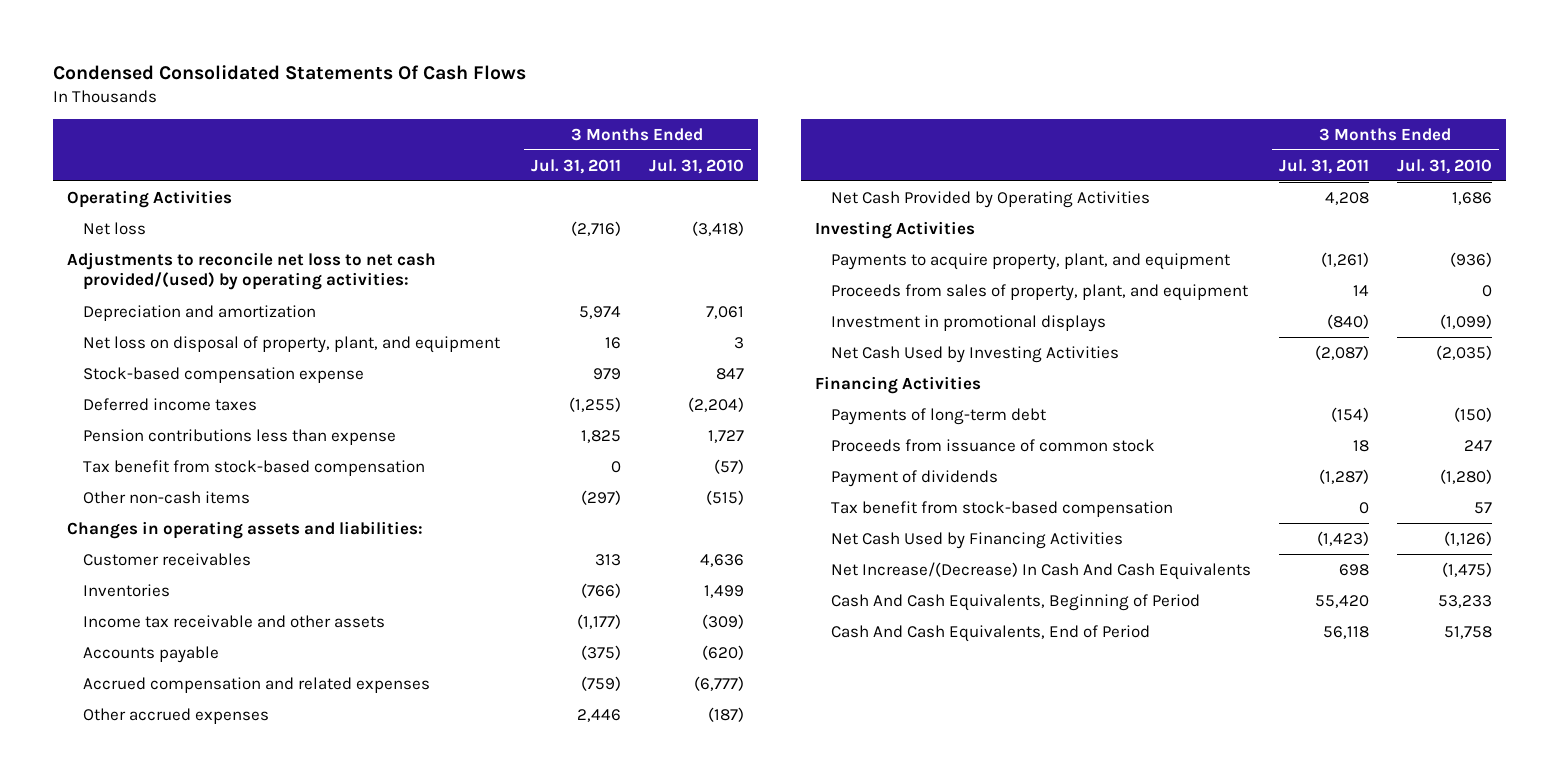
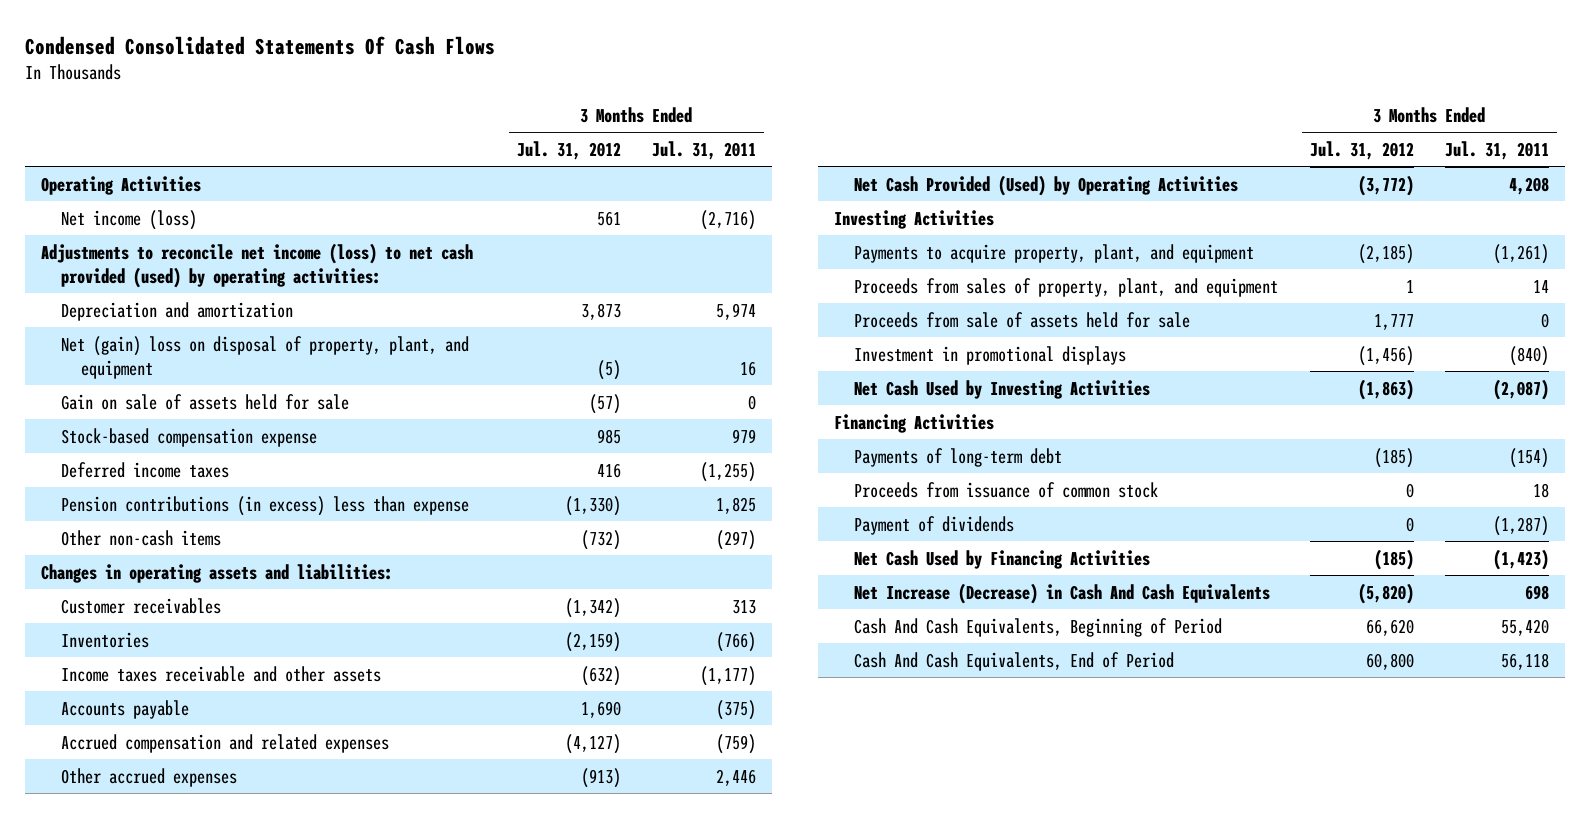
- | 3 Months Ended Jul. 31, 2011 | 3 Months Ended Jul. 31, 2010
+ | 3 Months Ended Jul. 31, 2012 | 3 Months Ended Jul. 31, 2011
- Net loss | (2,716) | (3,418)
- Adjustments to reconcile net loss to net cash provided/(used) by operating activities:
+ Net income (loss) | 561 | (2,716)
+ Adjustments to reconcile net income (loss) to net cash provided (used) by operating activities:
- Net loss on disposal of property, plant, and equipment | 16 | 3
+ Net (gain) loss on disposal of property, plant, and equipment | (5) | 16
+ Gain on sale of assets held for sale | (57) | 0
- Pension contributions less than expense | 1,825 | 1,727
- Tax benefit from stock-based compensation | 0 | (57)
+ Pension contributions (in excess) less than expense | (1,330) | 1,825
- Income tax receivable and other assets | (1,177) | (309)
+ Income taxes receivable and other assets | (632) | (1,177)
- Net Cash Provided by Operating Activities | 4,208 | 1,686
+ Net Cash Provided (Used) by Operating Activities | (3,772) | 4,208
+ Proceeds from sale of assets held for sale | 1,777 | 0
- Tax benefit from stock-based compensation | 0 | 57
- Net Increase/(Decrease) In Cash And Cash Equivalents | 698 | (1,475)
+ Net Increase (Decrease) in Cash And Cash Equivalents | (5,820) | 698

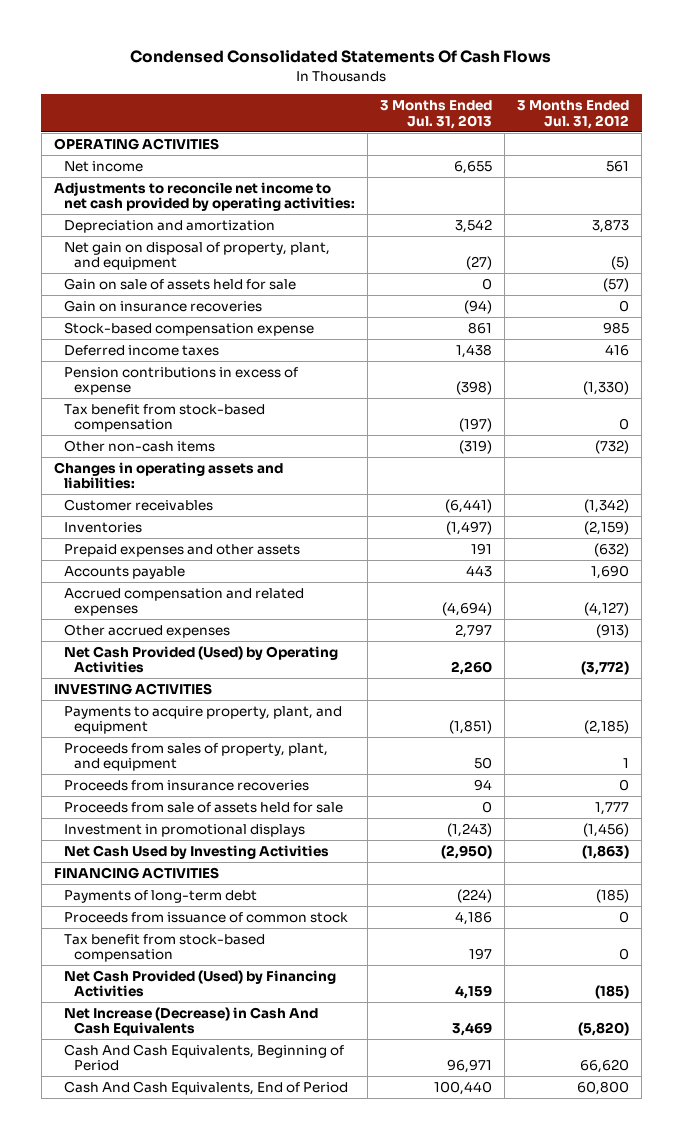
- | 3 Months Ended Jul. 31, 2012 | 3 Months Ended Jul. 31, 2011
+ | 3 Months Ended Jul. 31, 2013 | 3 Months Ended Jul. 31, 2012
- Operating Activities
- Net income (loss) | 561 | (2,716)
- Adjustments to reconcile net income (loss) to net cash provided (used) by operating activities:
+ OPERATING ACTIVITIES
+ Net income | 6,655 | 561
+ Adjustments to reconcile net income to net cash provided by operating activities:
- Net (gain) loss on disposal of property, plant, and equipment | (5) | 16
+ Net gain on disposal of property, plant, and equipment | (27) | (5)
+ Gain on insurance recoveries | (94) | 0
- Pension contributions (in excess) less than expense | (1,330) | 1,825
+ Pension contributions in excess of expense | (398) | (1,330)
+ Tax benefit from stock-based compensation | (197) | 0
- Income taxes receivable and other assets | (632) | (1,177)
+ Prepaid expenses and other assets | 191 | (632)
- Investing Activities
+ INVESTING ACTIVITIES
+ Proceeds from insurance recoveries | 94 | 0
- Financing Activities
+ FINANCING ACTIVITIES
- Payment of dividends | 0 | (1,287)
- Net Cash Used by Financing Activities | (185) | (1,423)
+ Tax benefit from stock-based compensation | 197 | 0
+ Net Cash Provided (Used) by Financing Activities | 4,159 | (185)

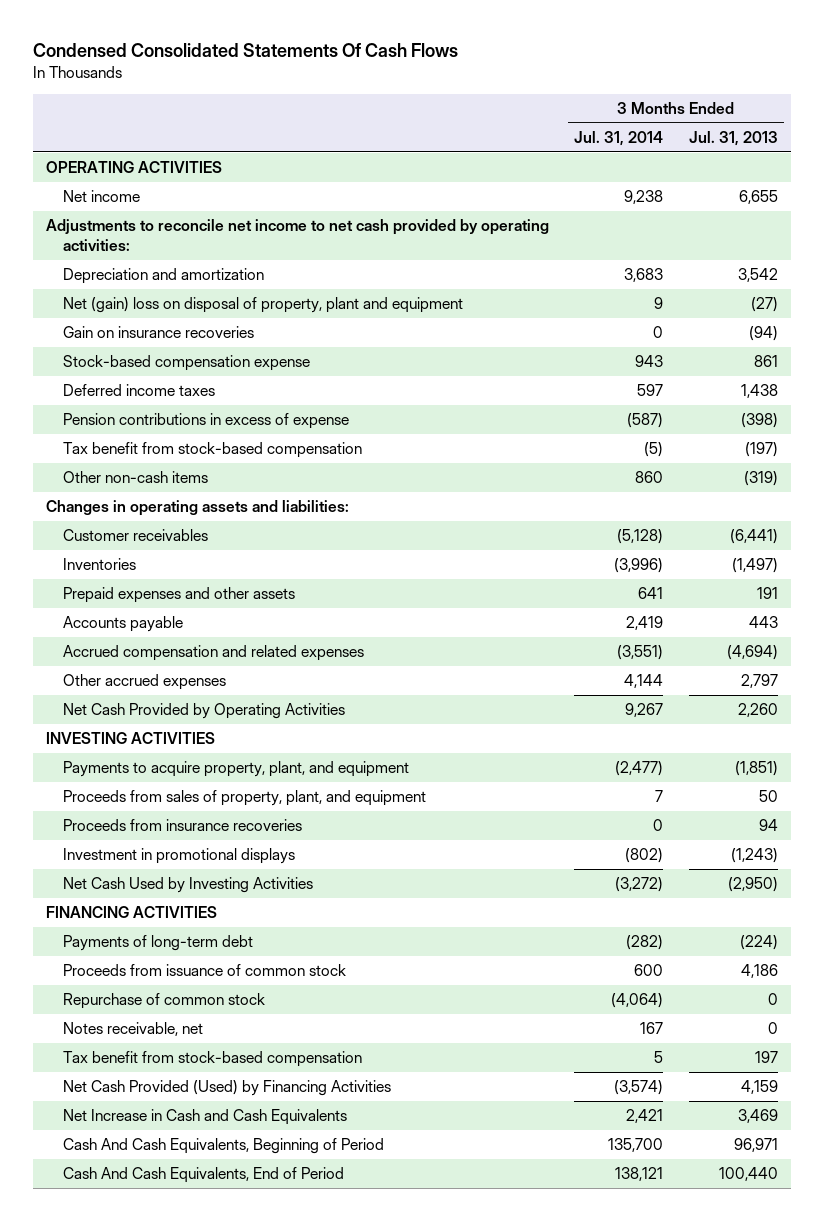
- | 3 Months Ended Jul. 31, 2013 | 3 Months Ended Jul. 31, 2012
+ | 3 Months Ended Jul. 31, 2014 | 3 Months Ended Jul. 31, 2013
- Net gain on disposal of property, plant, and equipment | (27) | (5)
- Gain on sale of assets held for sale | 0 | (57)
+ Net (gain) loss on disposal of property, plant and equipment | 9 | (27)
- Net Cash Provided (Used) by Operating Activities | 2,260 | (3,772)
+ Net Cash Provided by Operating Activities | 9,267 | 2,260
- Proceeds from sale of assets held for sale | 0 | 1,777
+ Repurchase of common stock | (4,064) | 0
+ Notes receivable, net | 167 | 0
- Net Increase (Decrease) in Cash And Cash Equivalents | 3,469 | (5,820)
+ Net Increase in Cash and Cash Equivalents | 2,421 | 3,469

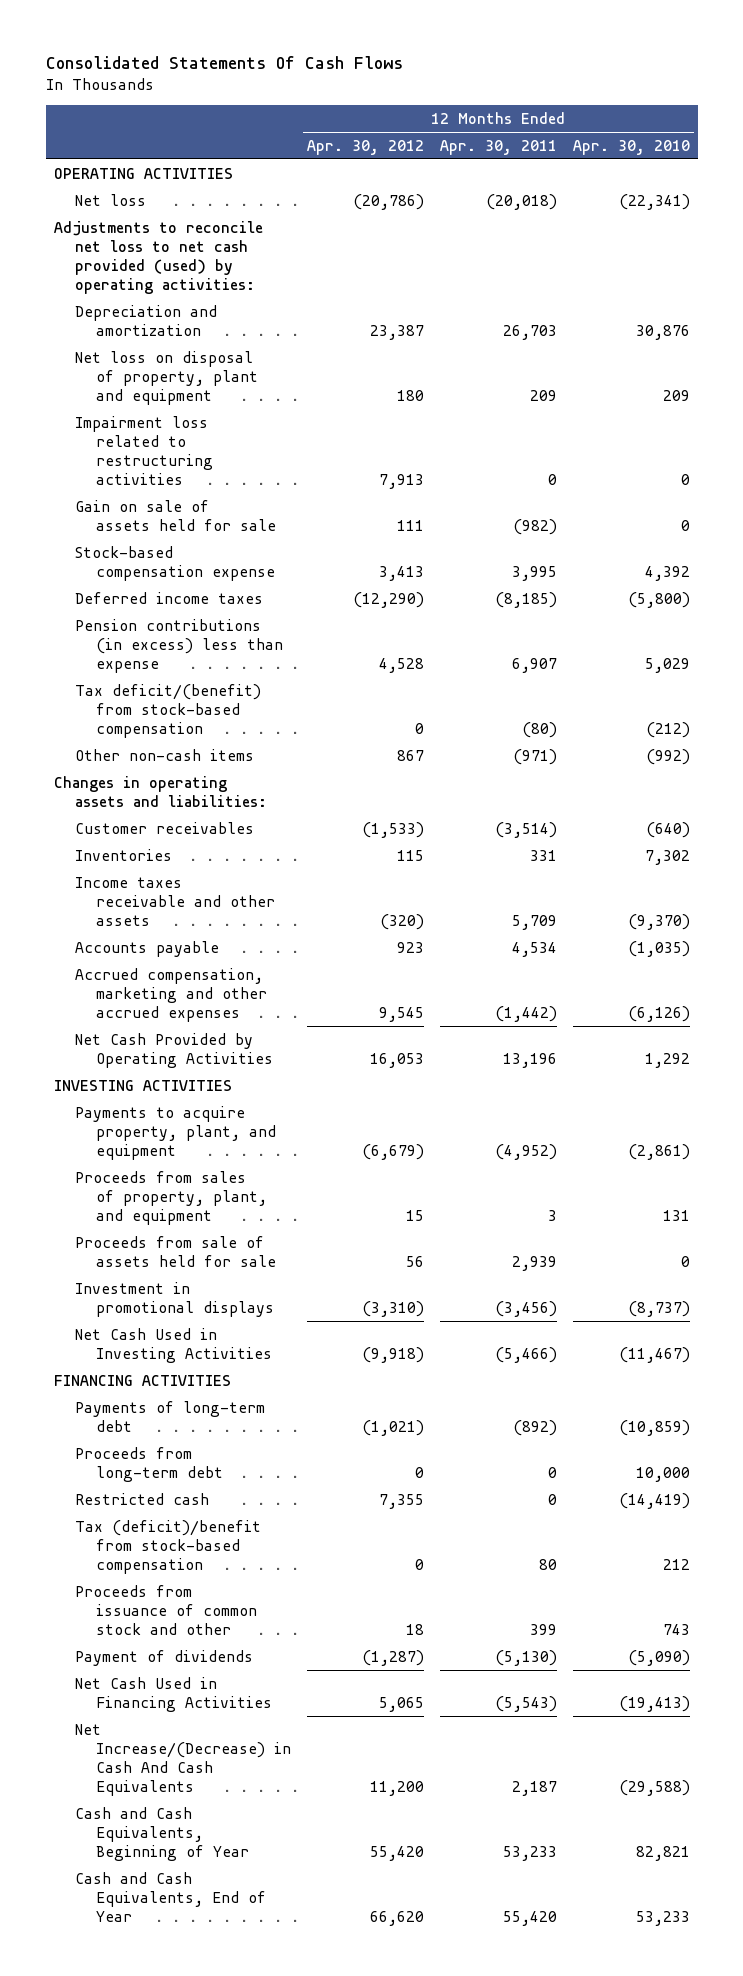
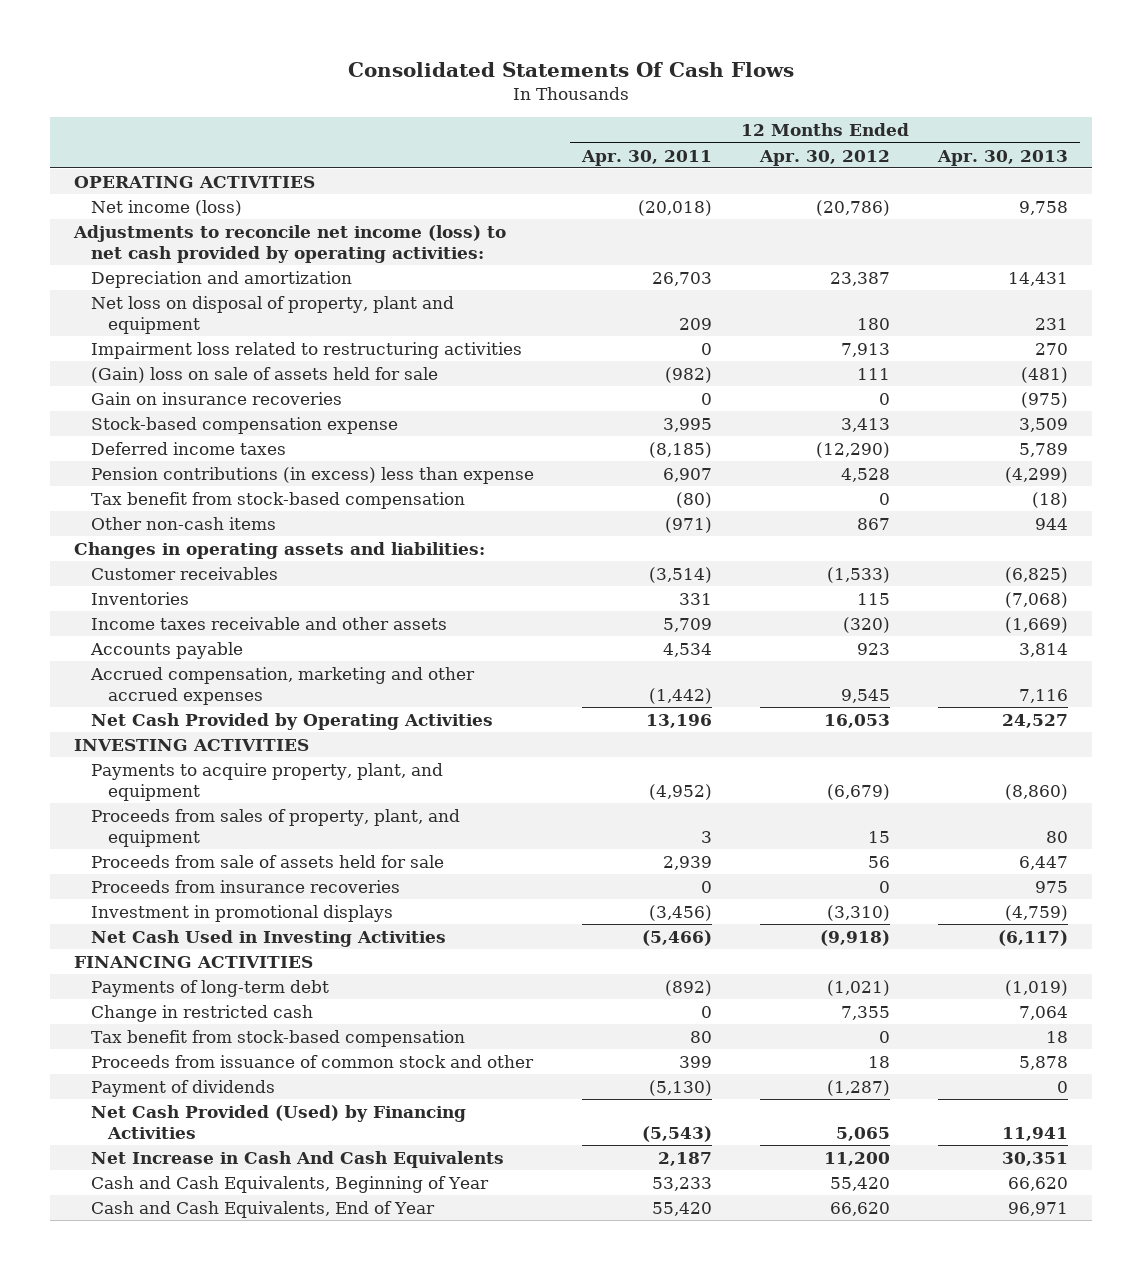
- | 12 Months Ended Apr. 30, 2012 | 12 Months Ended Apr. 30, 2011 | 12 Months Ended Apr. 30, 2010
+ | 12 Months Ended Apr. 30, 2011 | 12 Months Ended Apr. 30, 2012 | 12 Months Ended Apr. 30, 2013
- Net loss | (20,786) | (20,018) | (22,341)
- Adjustments to reconcile net loss to net cash provided (used) by operating activities:
+ Net income (loss) | (20,018) | (20,786) | 9,758
+ Adjustments to reconcile net income (loss) to net cash provided by operating activities:
- Gain on sale of assets held for sale | 111 | (982) | 0
+ (Gain) loss on sale of assets held for sale | (982) | 111 | (481)
+ Gain on insurance recoveries | 0 | 0 | (975)
- Tax deficit/(benefit) from stock-based compensation | 0 | (80) | (212)
+ Tax benefit from stock-based compensation | (80) | 0 | (18)
+ Proceeds from insurance recoveries | 0 | 0 | 975
- Proceeds from long-term debt | 0 | 0 | 10,000
- Restricted cash | 7,355 | 0 | (14,419)
- Tax (deficit)/benefit from stock-based compensation | 0 | 80 | 212
+ Change in restricted cash | 0 | 7,355 | 7,064
+ Tax benefit from stock-based compensation | 80 | 0 | 18
- Net Cash Used in Financing Activities | 5,065 | (5,543) | (19,413)
- Net Increase/(Decrease) in Cash And Cash Equivalents | 11,200 | 2,187 | (29,588)
+ Net Cash Provided (Used) by Financing Activities | (5,543) | 5,065 | 11,941
+ Net Increase in Cash And Cash Equivalents | 2,187 | 11,200 | 30,351

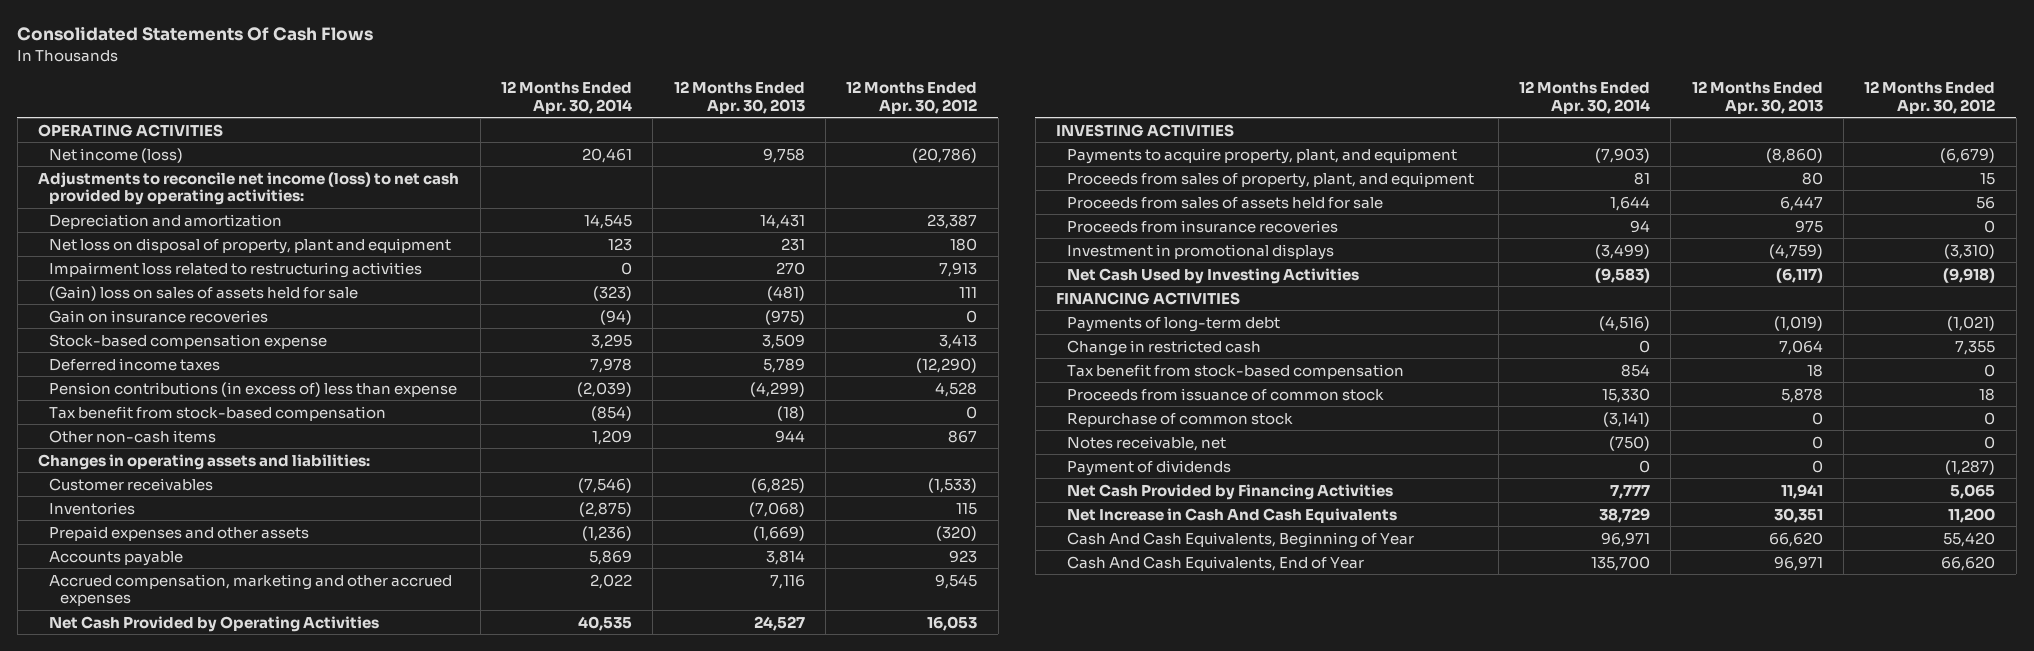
- | 12 Months Ended Apr. 30, 2011 | 12 Months Ended Apr. 30, 2012 | 12 Months Ended Apr. 30, 2013
+ | 12 Months Ended Apr. 30, 2014 | 12 Months Ended Apr. 30, 2013 | 12 Months Ended Apr. 30, 2012
- (Gain) loss on sale of assets held for sale | (982) | 111 | (481)
+ (Gain) loss on sales of assets held for sale | (323) | (481) | 111
- Pension contributions (in excess) less than expense | 6,907 | 4,528 | (4,299)
+ Pension contributions (in excess of) less than expense | (2,039) | (4,299) | 4,528
- Income taxes receivable and other assets | 5,709 | (320) | (1,669)
+ Prepaid expenses and other assets | (1,236) | (1,669) | (320)
- Proceeds from sale of assets held for sale | 2,939 | 56 | 6,447
+ Proceeds from sales of assets held for sale | 1,644 | 6,447 | 56
- Net Cash Used in Investing Activities | (5,466) | (9,918) | (6,117)
+ Net Cash Used by Investing Activities | (9,583) | (6,117) | (9,918)
- Proceeds from issuance of common stock and other | 399 | 18 | 5,878
+ Proceeds from issuance of common stock | 15,330 | 5,878 | 18
+ Repurchase of common stock | (3,141) | 0 | 0
+ Notes receivable, net | (750) | 0 | 0
- Net Cash Provided (Used) by Financing Activities | (5,543) | 5,065 | 11,941
+ Net Cash Provided by Financing Activities | 7,777 | 11,941 | 5,065
- Cash and Cash Equivalents, Beginning of Year | 53,233 | 55,420 | 66,620
- Cash and Cash Equivalents, End of Year | 55,420 | 66,620 | 96,971
+ Cash And Cash Equivalents, Beginning of Year | 96,971 | 66,620 | 55,420
+ Cash And Cash Equivalents, End of Year | 135,700 | 96,971 | 66,620

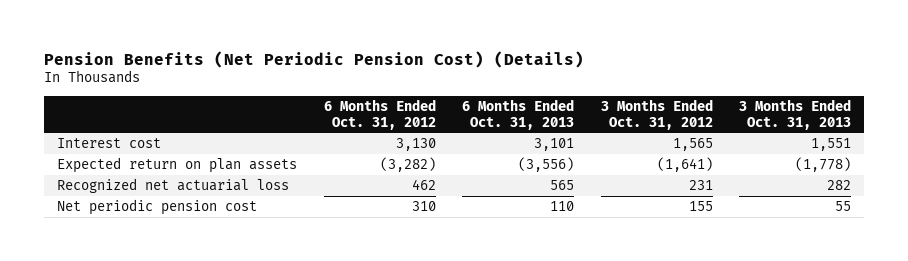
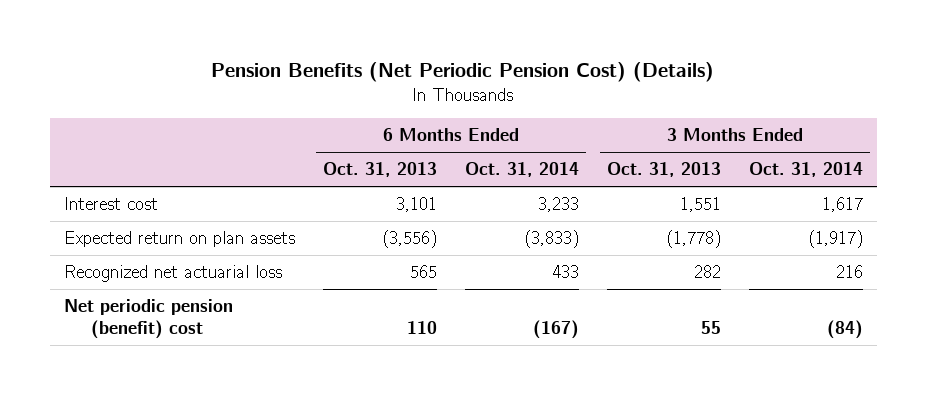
- | 6 Months Ended Oct. 31, 2012 | 6 Months Ended Oct. 31, 2013 | 3 Months Ended Oct. 31, 2012 | 3 Months Ended Oct. 31, 2013
+ | 6 Months Ended Oct. 31, 2013 | 6 Months Ended Oct. 31, 2014 | 3 Months Ended Oct. 31, 2013 | 3 Months Ended Oct. 31, 2014
- Net periodic pension cost | 310 | 110 | 155 | 55
+ Net periodic pension (benefit) cost | 110 | (167) | 55 | (84)

